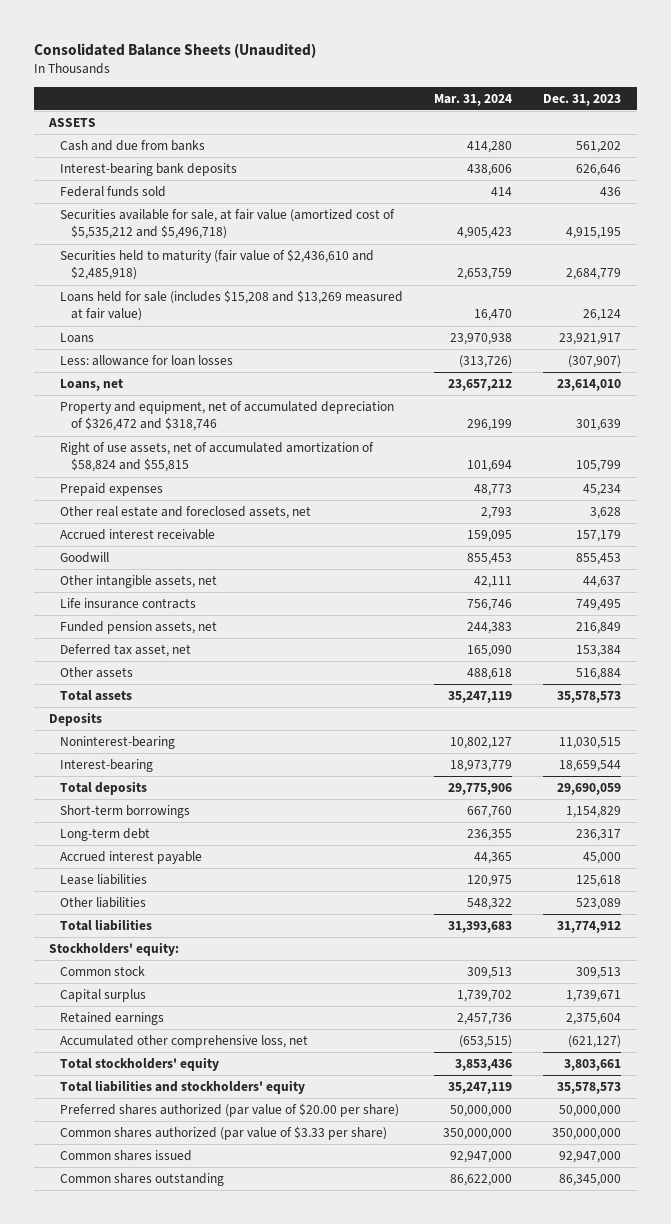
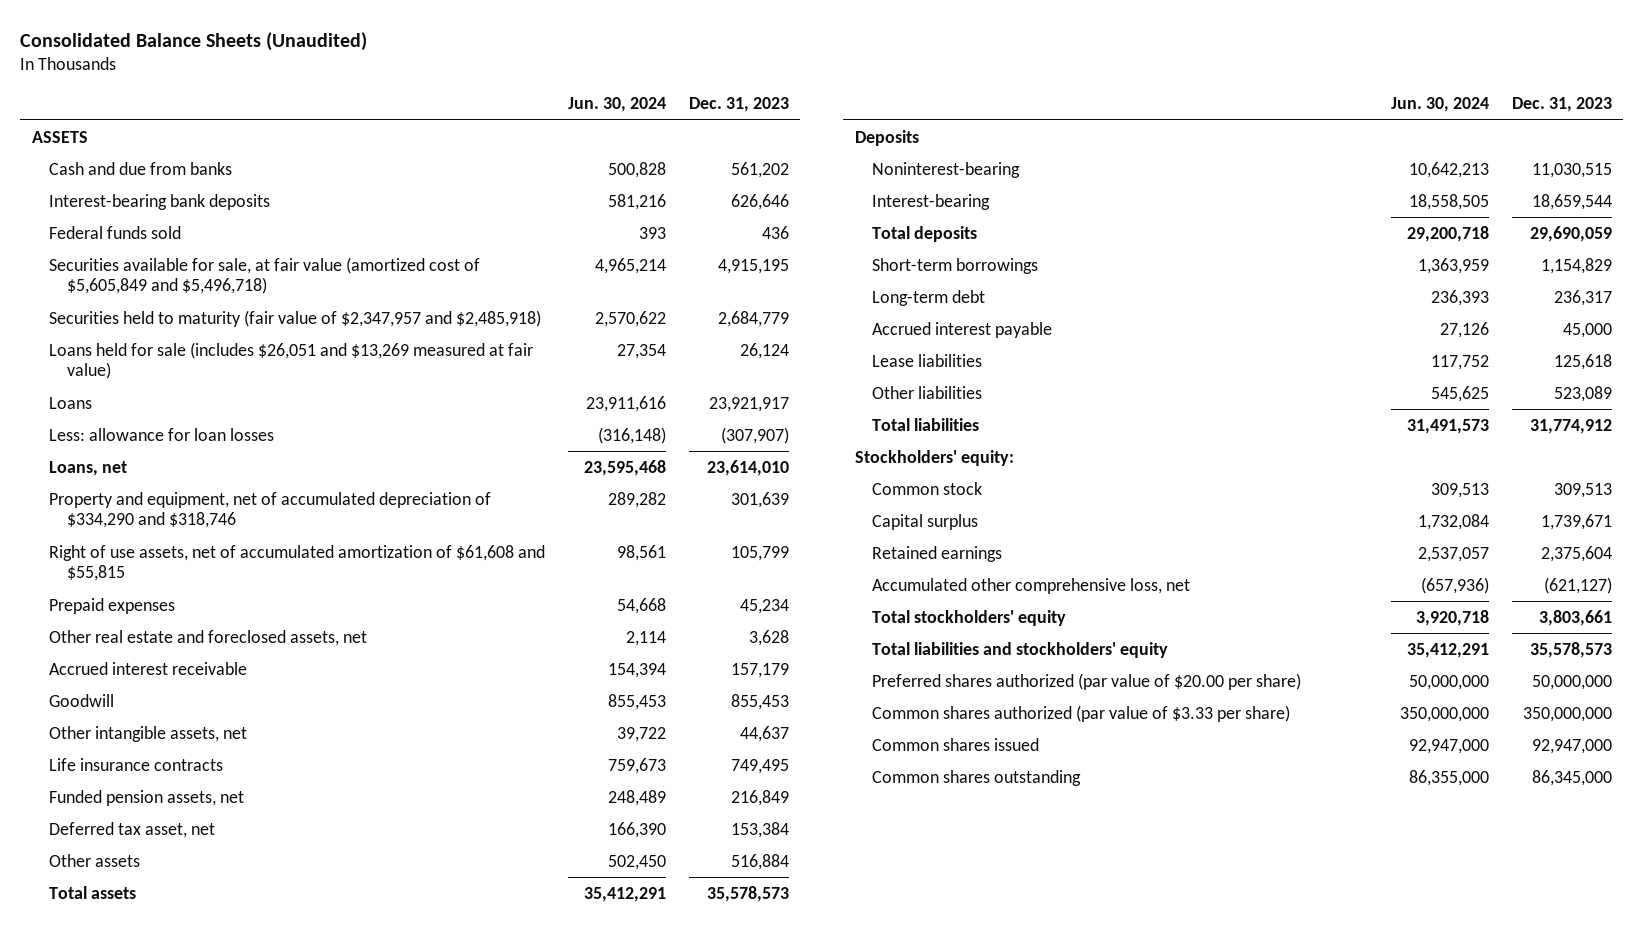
- | Mar. 31, 2024 | Dec. 31, 2023
+ | Jun. 30, 2024 | Dec. 31, 2023
- Securities available for sale, at fair value (amortized cost of $5,535,212 and $5,496,718) | 4,905,423 | 4,915,195
- Securities held to maturity (fair value of $2,436,610 and $2,485,918) | 2,653,759 | 2,684,779
- Loans held for sale (includes $15,208 and $13,269 measured at fair value) | 16,470 | 26,124
+ Securities available for sale, at fair value (amortized cost of $5,605,849 and $5,496,718) | 4,965,214 | 4,915,195
+ Securities held to maturity (fair value of $2,347,957 and $2,485,918) | 2,570,622 | 2,684,779
+ Loans held for sale (includes $26,051 and $13,269 measured at fair value) | 27,354 | 26,124
- Property and equipment, net of accumulated depreciation of $326,472 and $318,746 | 296,199 | 301,639
- Right of use assets, net of accumulated amortization of $58,824 and $55,815 | 101,694 | 105,799
+ Property and equipment, net of accumulated depreciation of $334,290 and $318,746 | 289,282 | 301,639
+ Right of use assets, net of accumulated amortization of $61,608 and $55,815 | 98,561 | 105,799

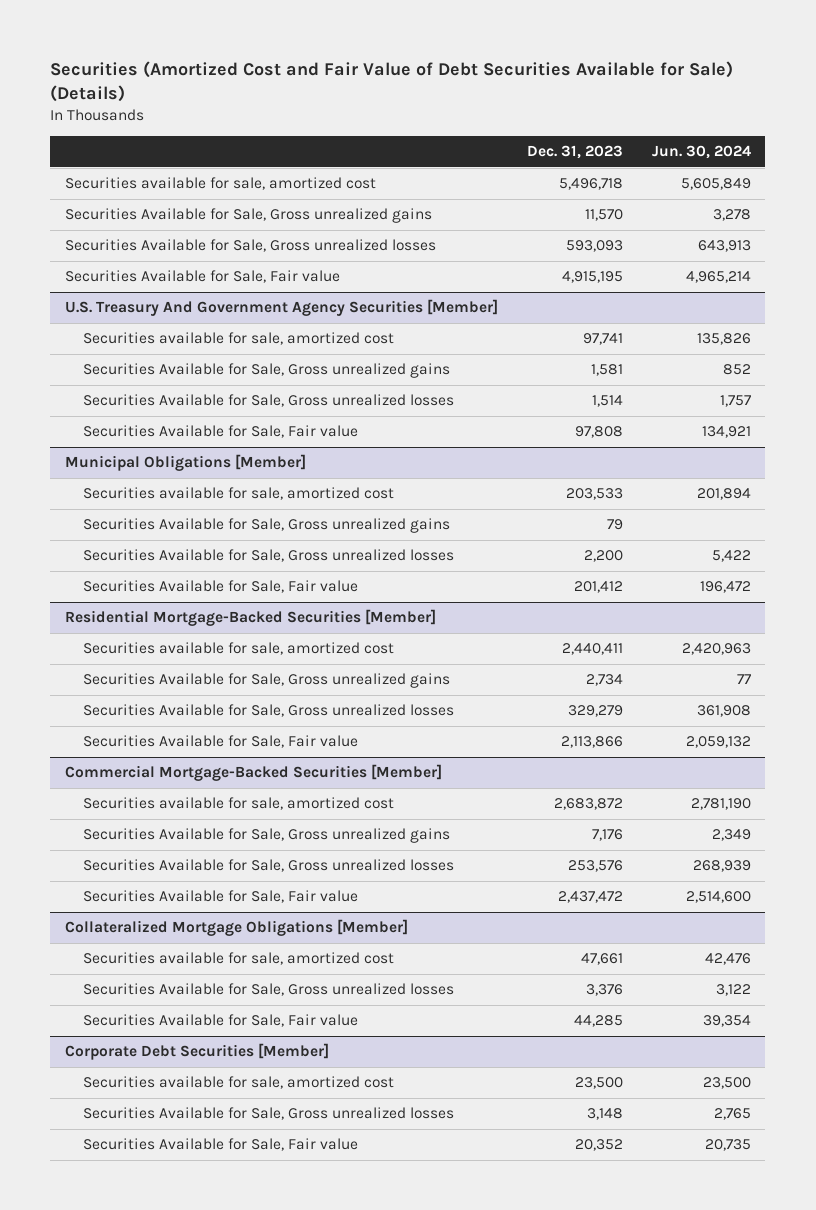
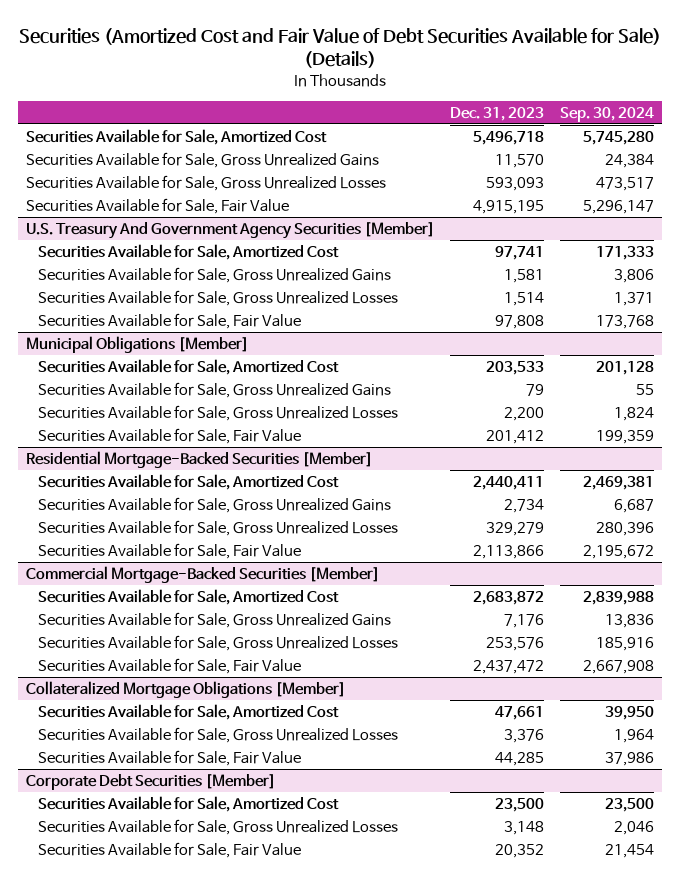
- | Dec. 31, 2023 | Jun. 30, 2024
+ | Dec. 31, 2023 | Sep. 30, 2024
- Securities available for sale, amortized cost | 5,496,718 | 5,605,849
- Securities Available for Sale, Gross unrealized gains | 11,570 | 3,278
- Securities Available for Sale, Gross unrealized losses | 593,093 | 643,913
- Securities Available for Sale, Fair value | 4,915,195 | 4,965,214
+ Securities Available for Sale, Amortized Cost | 5,496,718 | 5,745,280
+ Securities Available for Sale, Gross Unrealized Gains | 11,570 | 24,384
+ Securities Available for Sale, Gross Unrealized Losses | 593,093 | 473,517
+ Securities Available for Sale, Fair Value | 4,915,195 | 5,296,147
@ U.S. Treasury And Government Agency Securities [Member]
- Securities available for sale, amortized cost | 97,741 | 135,826
- Securities Available for Sale, Gross unrealized gains | 1,581 | 852
- Securities Available for Sale, Gross unrealized losses | 1,514 | 1,757
- Securities Available for Sale, Fair value | 97,808 | 134,921
+ Securities Available for Sale, Amortized Cost | 97,741 | 171,333
+ Securities Available for Sale, Gross Unrealized Gains | 1,581 | 3,806
+ Securities Available for Sale, Gross Unrealized Losses | 1,514 | 1,371
+ Securities Available for Sale, Fair Value | 97,808 | 173,768
@ Municipal Obligations [Member]
- Securities available for sale, amortized cost | 203,533 | 201,894
- Securities Available for Sale, Gross unrealized gains | 79 |
- Securities Available for Sale, Gross unrealized losses | 2,200 | 5,422
- Securities Available for Sale, Fair value | 201,412 | 196,472
+ Securities Available for Sale, Amortized Cost | 203,533 | 201,128
+ Securities Available for Sale, Gross Unrealized Gains | 79 | 55
+ Securities Available for Sale, Gross Unrealized Losses | 2,200 | 1,824
+ Securities Available for Sale, Fair Value | 201,412 | 199,359
@ Residential Mortgage-Backed Securities [Member]
- Securities available for sale, amortized cost | 2,440,411 | 2,420,963
- Securities Available for Sale, Gross unrealized gains | 2,734 | 77
- Securities Available for Sale, Gross unrealized losses | 329,279 | 361,908
- Securities Available for Sale, Fair value | 2,113,866 | 2,059,132
+ Securities Available for Sale, Amortized Cost | 2,440,411 | 2,469,381
+ Securities Available for Sale, Gross Unrealized Gains | 2,734 | 6,687
+ Securities Available for Sale, Gross Unrealized Losses | 329,279 | 280,396
+ Securities Available for Sale, Fair Value | 2,113,866 | 2,195,672
@ Commercial Mortgage-Backed Securities [Member]
- Securities available for sale, amortized cost | 2,683,872 | 2,781,190
- Securities Available for Sale, Gross unrealized gains | 7,176 | 2,349
- Securities Available for Sale, Gross unrealized losses | 253,576 | 268,939
- Securities Available for Sale, Fair value | 2,437,472 | 2,514,600
+ Securities Available for Sale, Amortized Cost | 2,683,872 | 2,839,988
+ Securities Available for Sale, Gross Unrealized Gains | 7,176 | 13,836
+ Securities Available for Sale, Gross Unrealized Losses | 253,576 | 185,916
+ Securities Available for Sale, Fair Value | 2,437,472 | 2,667,908
@ Collateralized Mortgage Obligations [Member]
- Securities available for sale, amortized cost | 47,661 | 42,476
- Securities Available for Sale, Gross unrealized losses | 3,376 | 3,122
- Securities Available for Sale, Fair value | 44,285 | 39,354
+ Securities Available for Sale, Amortized Cost | 47,661 | 39,950
+ Securities Available for Sale, Gross Unrealized Losses | 3,376 | 1,964
+ Securities Available for Sale, Fair Value | 44,285 | 37,986
@ Corporate Debt Securities [Member]
- Securities available for sale, amortized cost | 23,500 | 23,500
- Securities Available for Sale, Gross unrealized losses | 3,148 | 2,765
- Securities Available for Sale, Fair value | 20,352 | 20,735
+ Securities Available for Sale, Amortized Cost | 23,500 | 23,500
+ Securities Available for Sale, Gross Unrealized Losses | 3,148 | 2,046
+ Securities Available for Sale, Fair Value | 20,352 | 21,454

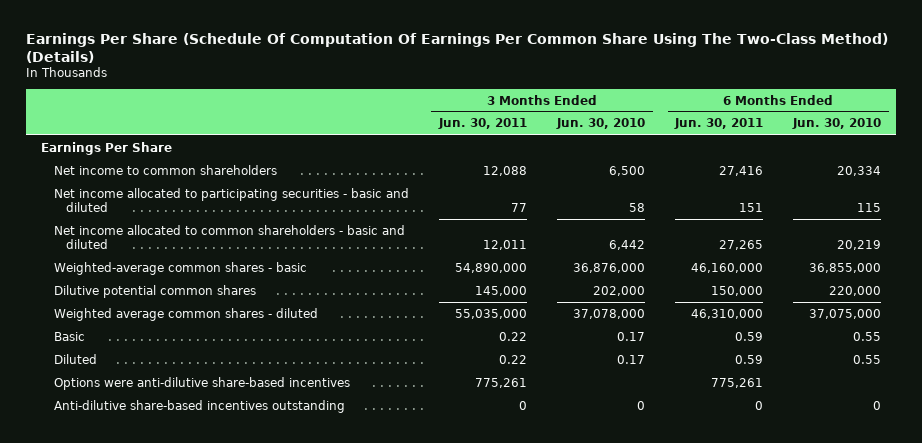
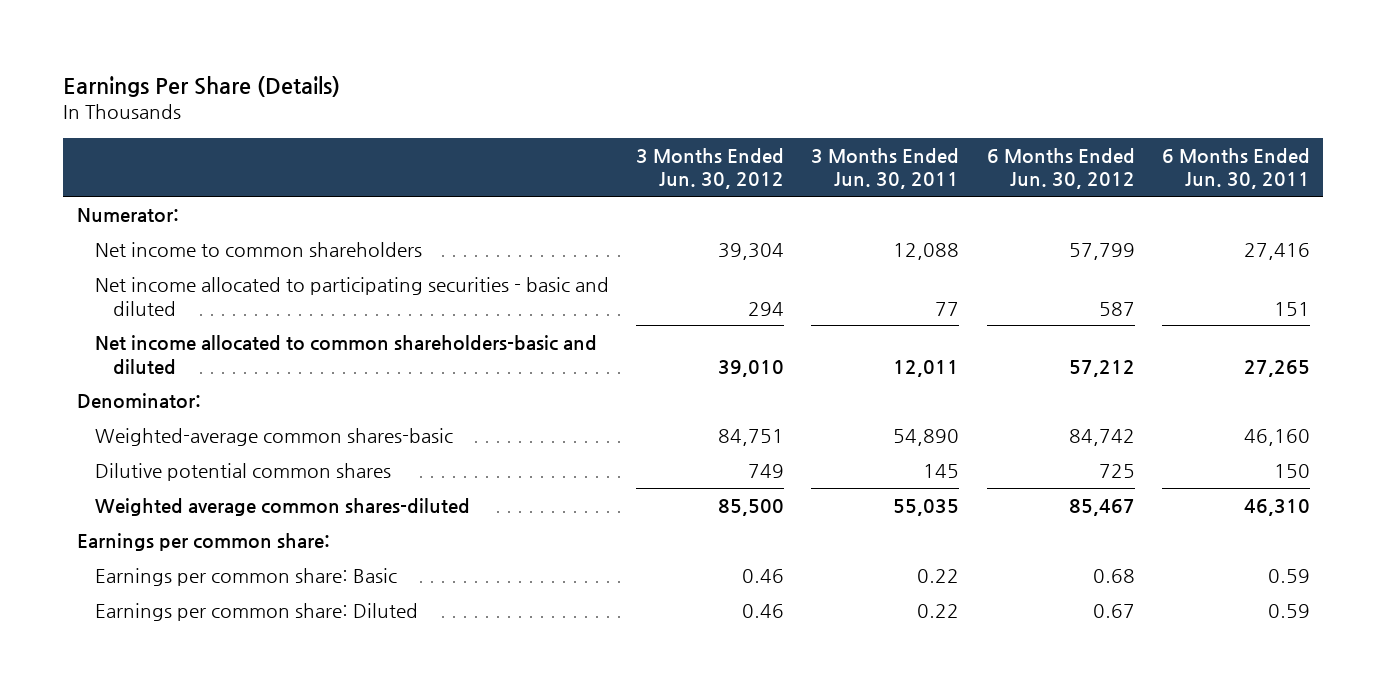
- Earnings Per Share (Schedule Of Computation Of Earnings Per Common Share Using The Two-Class Method) (Details)
+ Earnings Per Share (Details)
- | 3 Months Ended Jun. 30, 2011 | 3 Months Ended Jun. 30, 2010 | 6 Months Ended Jun. 30, 2011 | 6 Months Ended Jun. 30, 2010
+ | 3 Months Ended Jun. 30, 2012 | 3 Months Ended Jun. 30, 2011 | 6 Months Ended Jun. 30, 2012 | 6 Months Ended Jun. 30, 2011
- Earnings Per Share
+ Numerator:
- Net income allocated to common shareholders - basic and diluted | 12,011 | 6,442 | 27,265 | 20,219
- Weighted-average common shares - basic | 54,890,000 | 36,876,000 | 46,160,000 | 36,855,000
- Dilutive potential common shares | 145,000 | 202,000 | 150,000 | 220,000
- Weighted average common shares - diluted | 55,035,000 | 37,078,000 | 46,310,000 | 37,075,000
- Basic | 0.22 | 0.17 | 0.59 | 0.55
- Diluted | 0.22 | 0.17 | 0.59 | 0.55
- Options were anti-dilutive share-based incentives | 775,261 | | 775,261 |
- Anti-dilutive share-based incentives outstanding | 0 | 0 | 0 | 0
+ Net income allocated to common shareholders-basic and diluted | 39,010 | 12,011 | 57,212 | 27,265
+ Denominator:
+ Weighted-average common shares-basic | 84,751 | 54,890 | 84,742 | 46,160
+ Dilutive potential common shares | 749 | 145 | 725 | 150
+ Weighted average common shares-diluted | 85,500 | 55,035 | 85,467 | 46,310
+ Earnings per common share:
+ Earnings per common share: Basic | 0.46 | 0.22 | 0.68 | 0.59
+ Earnings per common share: Diluted | 0.46 | 0.22 | 0.67 | 0.59

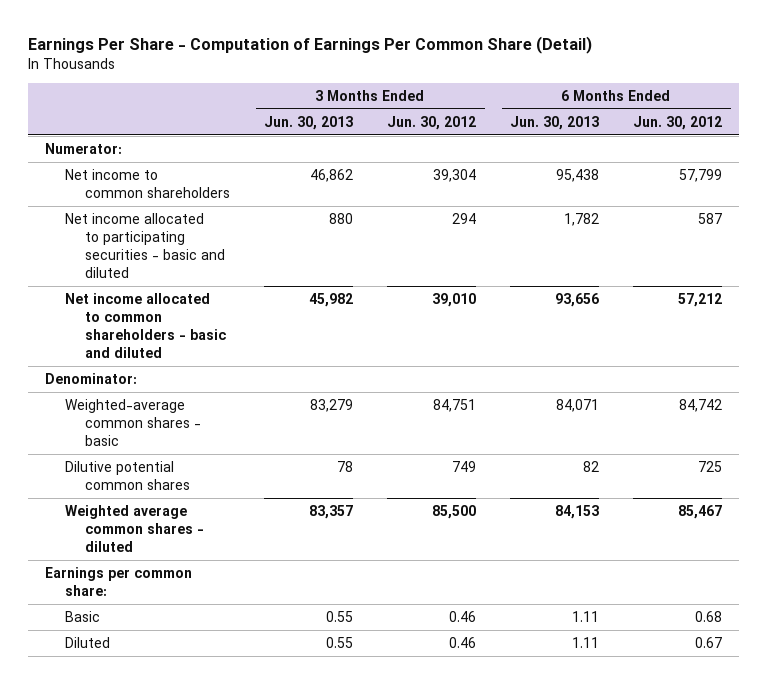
- Earnings Per Share (Details)
+ Earnings Per Share - Computation of Earnings Per Common Share (Detail)
- | 3 Months Ended Jun. 30, 2012 | 3 Months Ended Jun. 30, 2011 | 6 Months Ended Jun. 30, 2012 | 6 Months Ended Jun. 30, 2011
+ | 3 Months Ended Jun. 30, 2013 | 3 Months Ended Jun. 30, 2012 | 6 Months Ended Jun. 30, 2013 | 6 Months Ended Jun. 30, 2012
- Net income allocated to common shareholders-basic and diluted | 39,010 | 12,011 | 57,212 | 27,265
+ Net income allocated to common shareholders - basic and diluted | 45,982 | 39,010 | 93,656 | 57,212
- Weighted-average common shares-basic | 84,751 | 54,890 | 84,742 | 46,160
+ Weighted-average common shares - basic | 83,279 | 84,751 | 84,071 | 84,742
- Weighted average common shares-diluted | 85,500 | 55,035 | 85,467 | 46,310
+ Weighted average common shares - diluted | 83,357 | 85,500 | 84,153 | 85,467
- Earnings per common share: Basic | 0.46 | 0.22 | 0.68 | 0.59
- Earnings per common share: Diluted | 0.46 | 0.22 | 0.67 | 0.59
+ Basic | 0.55 | 0.46 | 1.11 | 0.68
+ Diluted | 0.55 | 0.46 | 1.11 | 0.67

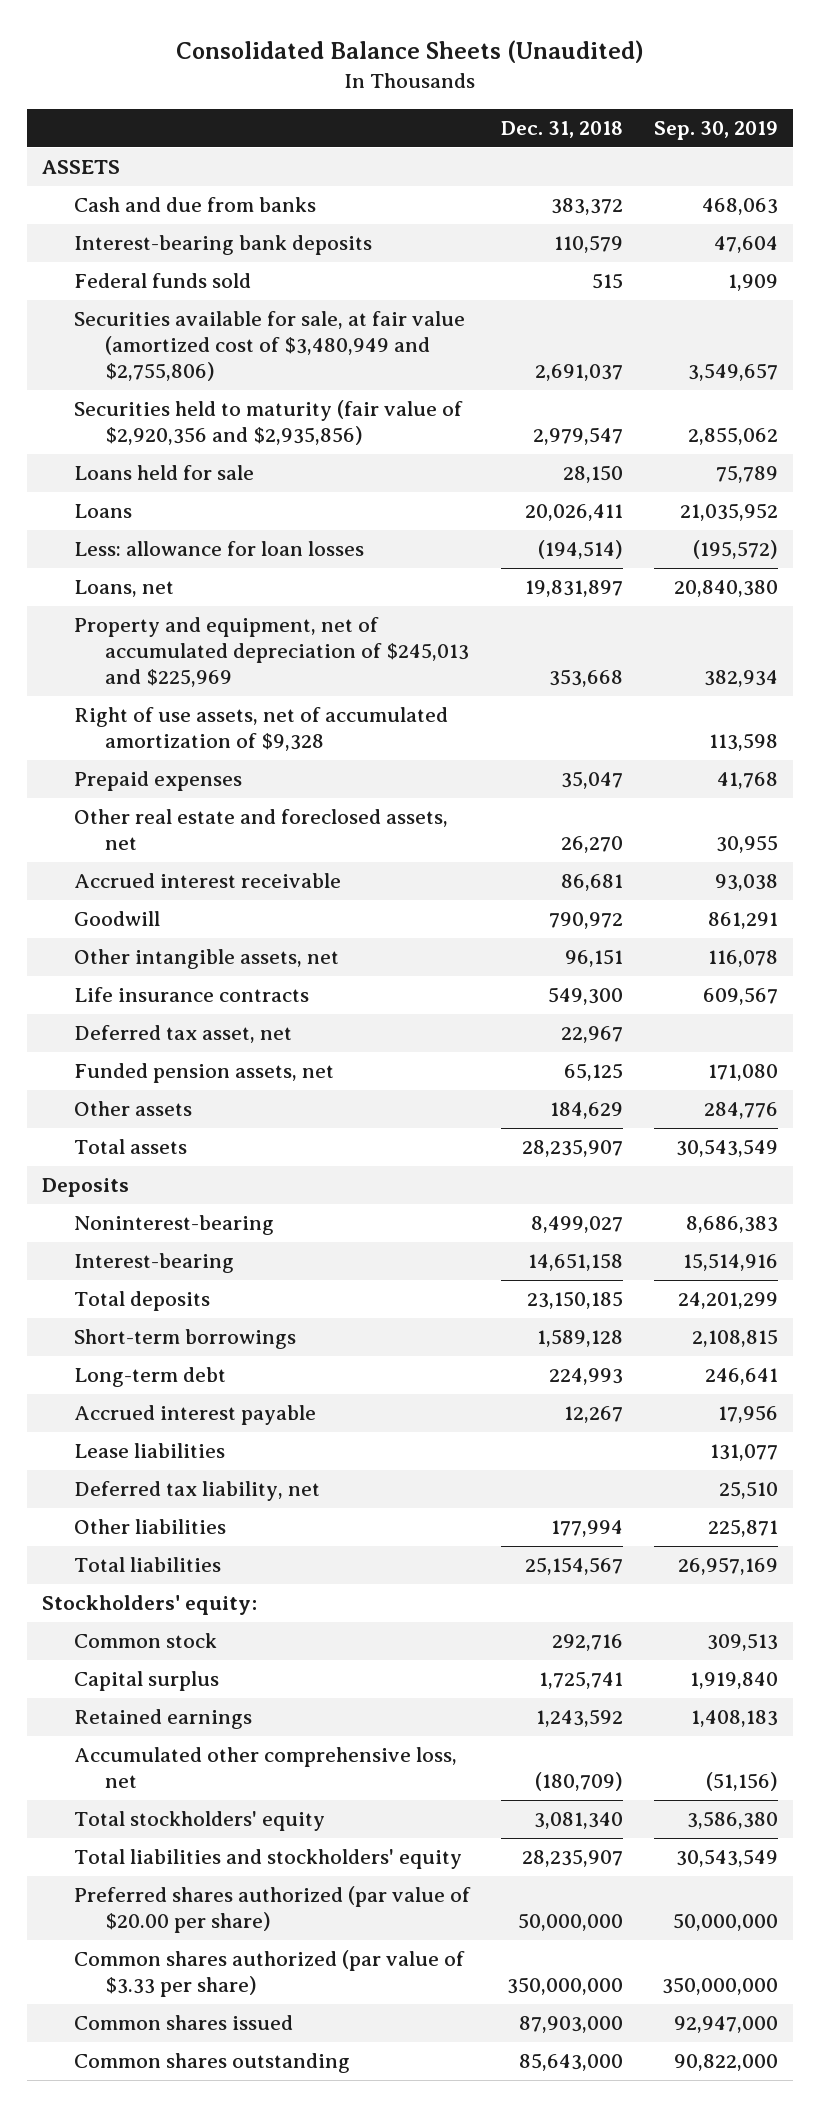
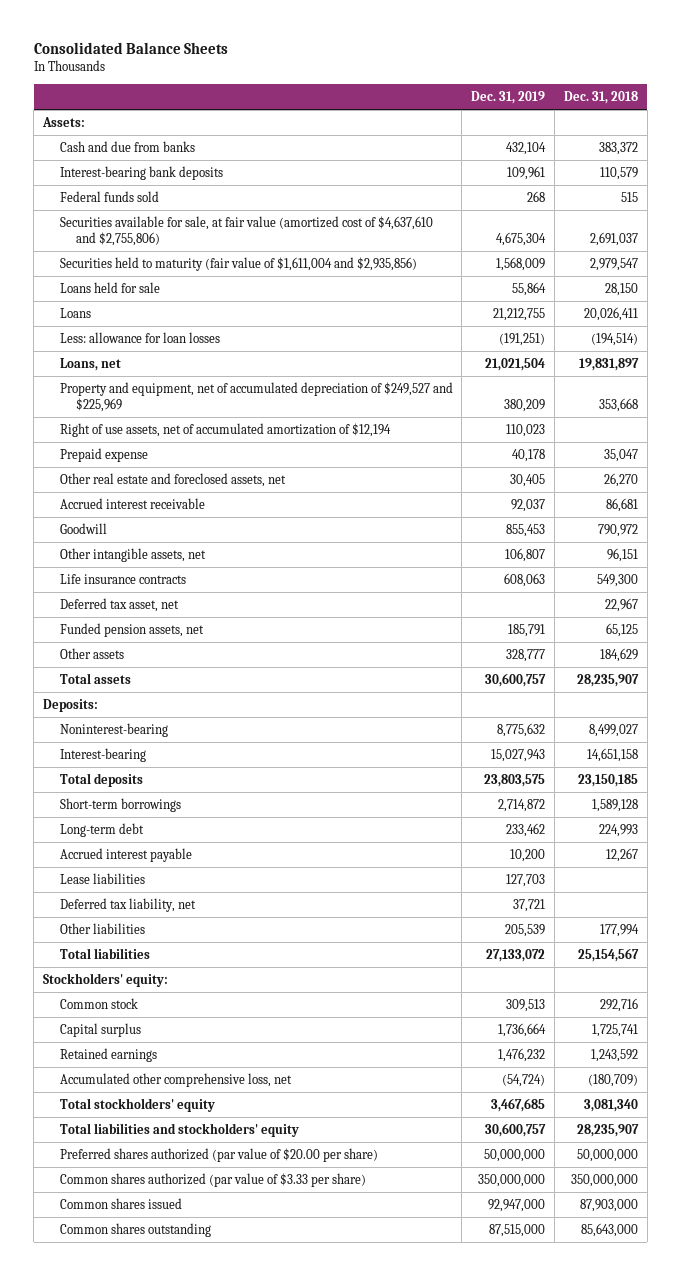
- Consolidated Balance Sheets (Unaudited)
+ Consolidated Balance Sheets
- | Dec. 31, 2018 | Sep. 30, 2019
+ | Dec. 31, 2019 | Dec. 31, 2018
- ASSETS
+ Assets:
- Securities available for sale, at fair value (amortized cost of $3,480,949 and $2,755,806) | 2,691,037 | 3,549,657
- Securities held to maturity (fair value of $2,920,356 and $2,935,856) | 2,979,547 | 2,855,062
+ Securities available for sale, at fair value (amortized cost of $4,637,610 and $2,755,806) | 4,675,304 | 2,691,037
+ Securities held to maturity (fair value of $1,611,004 and $2,935,856) | 1,568,009 | 2,979,547
- Property and equipment, net of accumulated depreciation of $245,013 and $225,969 | 353,668 | 382,934
- Right of use assets, net of accumulated amortization of $9,328 | | 113,598
- Prepaid expenses | 35,047 | 41,768
+ Property and equipment, net of accumulated depreciation of $249,527 and $225,969 | 380,209 | 353,668
+ Right of use assets, net of accumulated amortization of $12,194 | 110,023 |
+ Prepaid expense | 40,178 | 35,047
- Deposits
+ Deposits:

